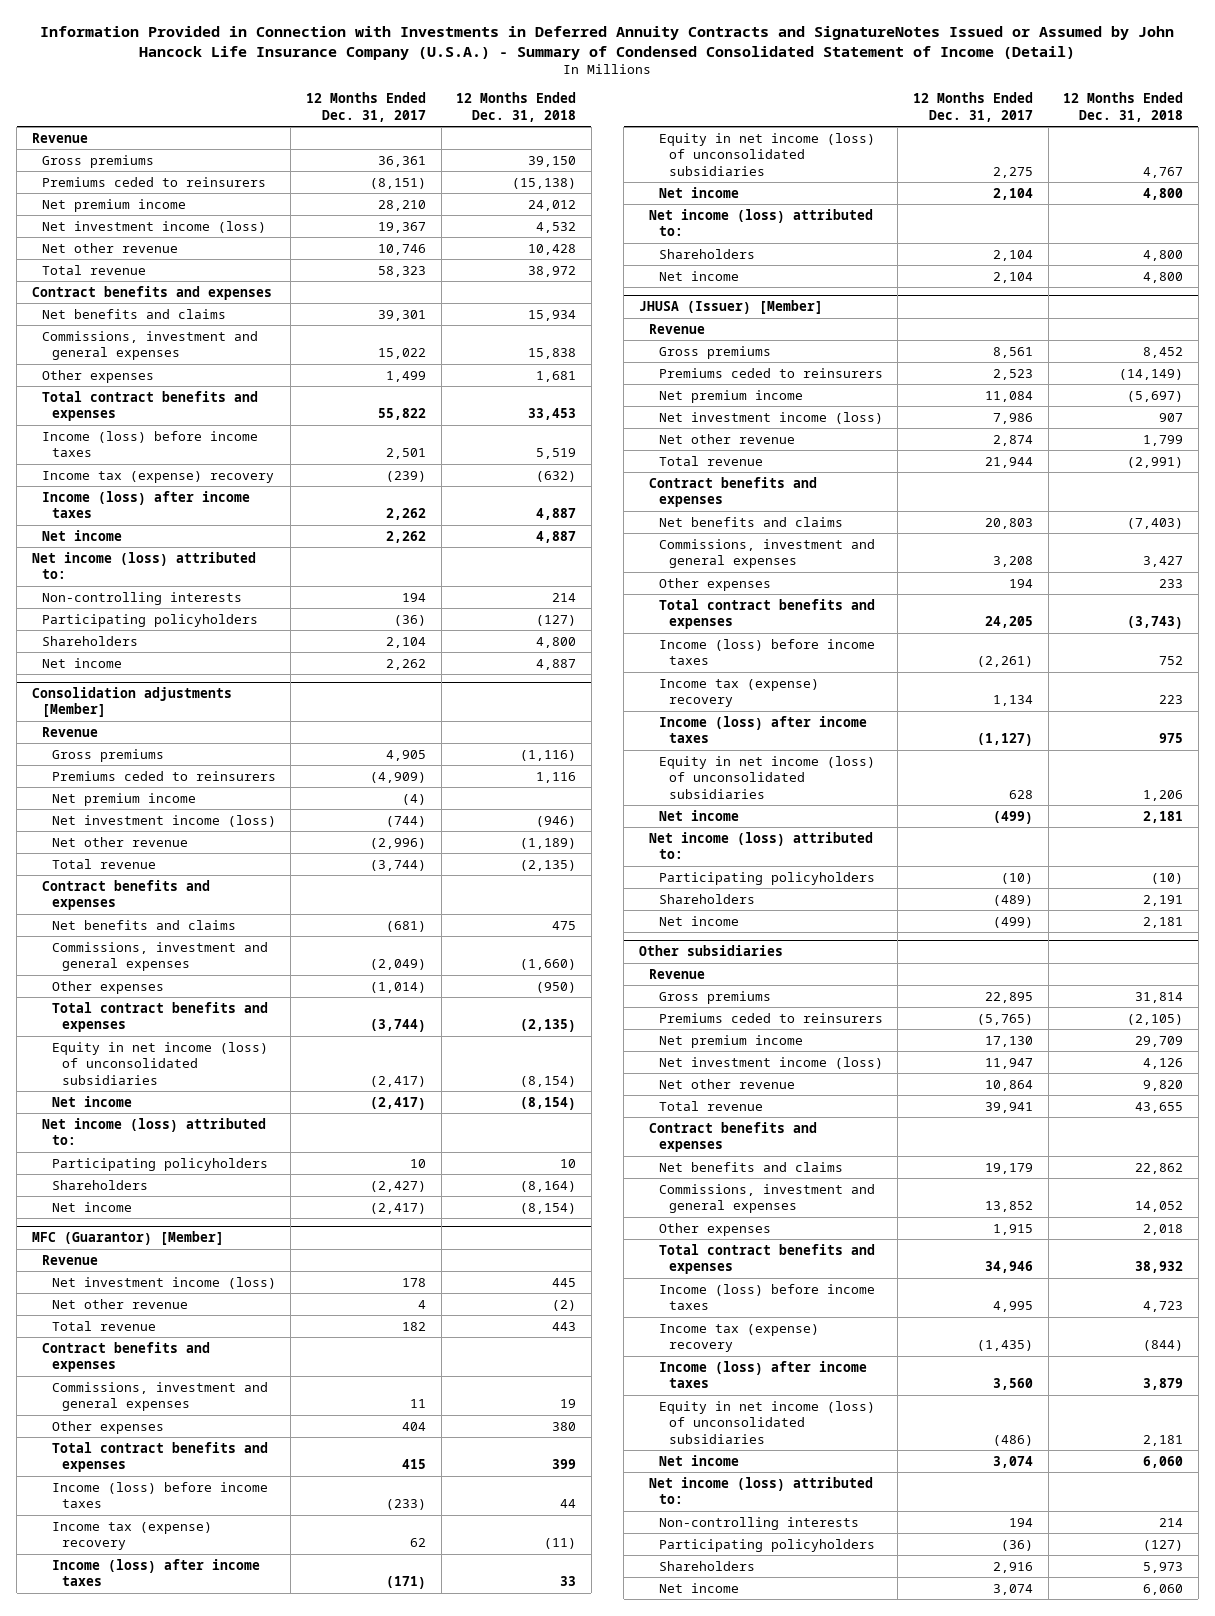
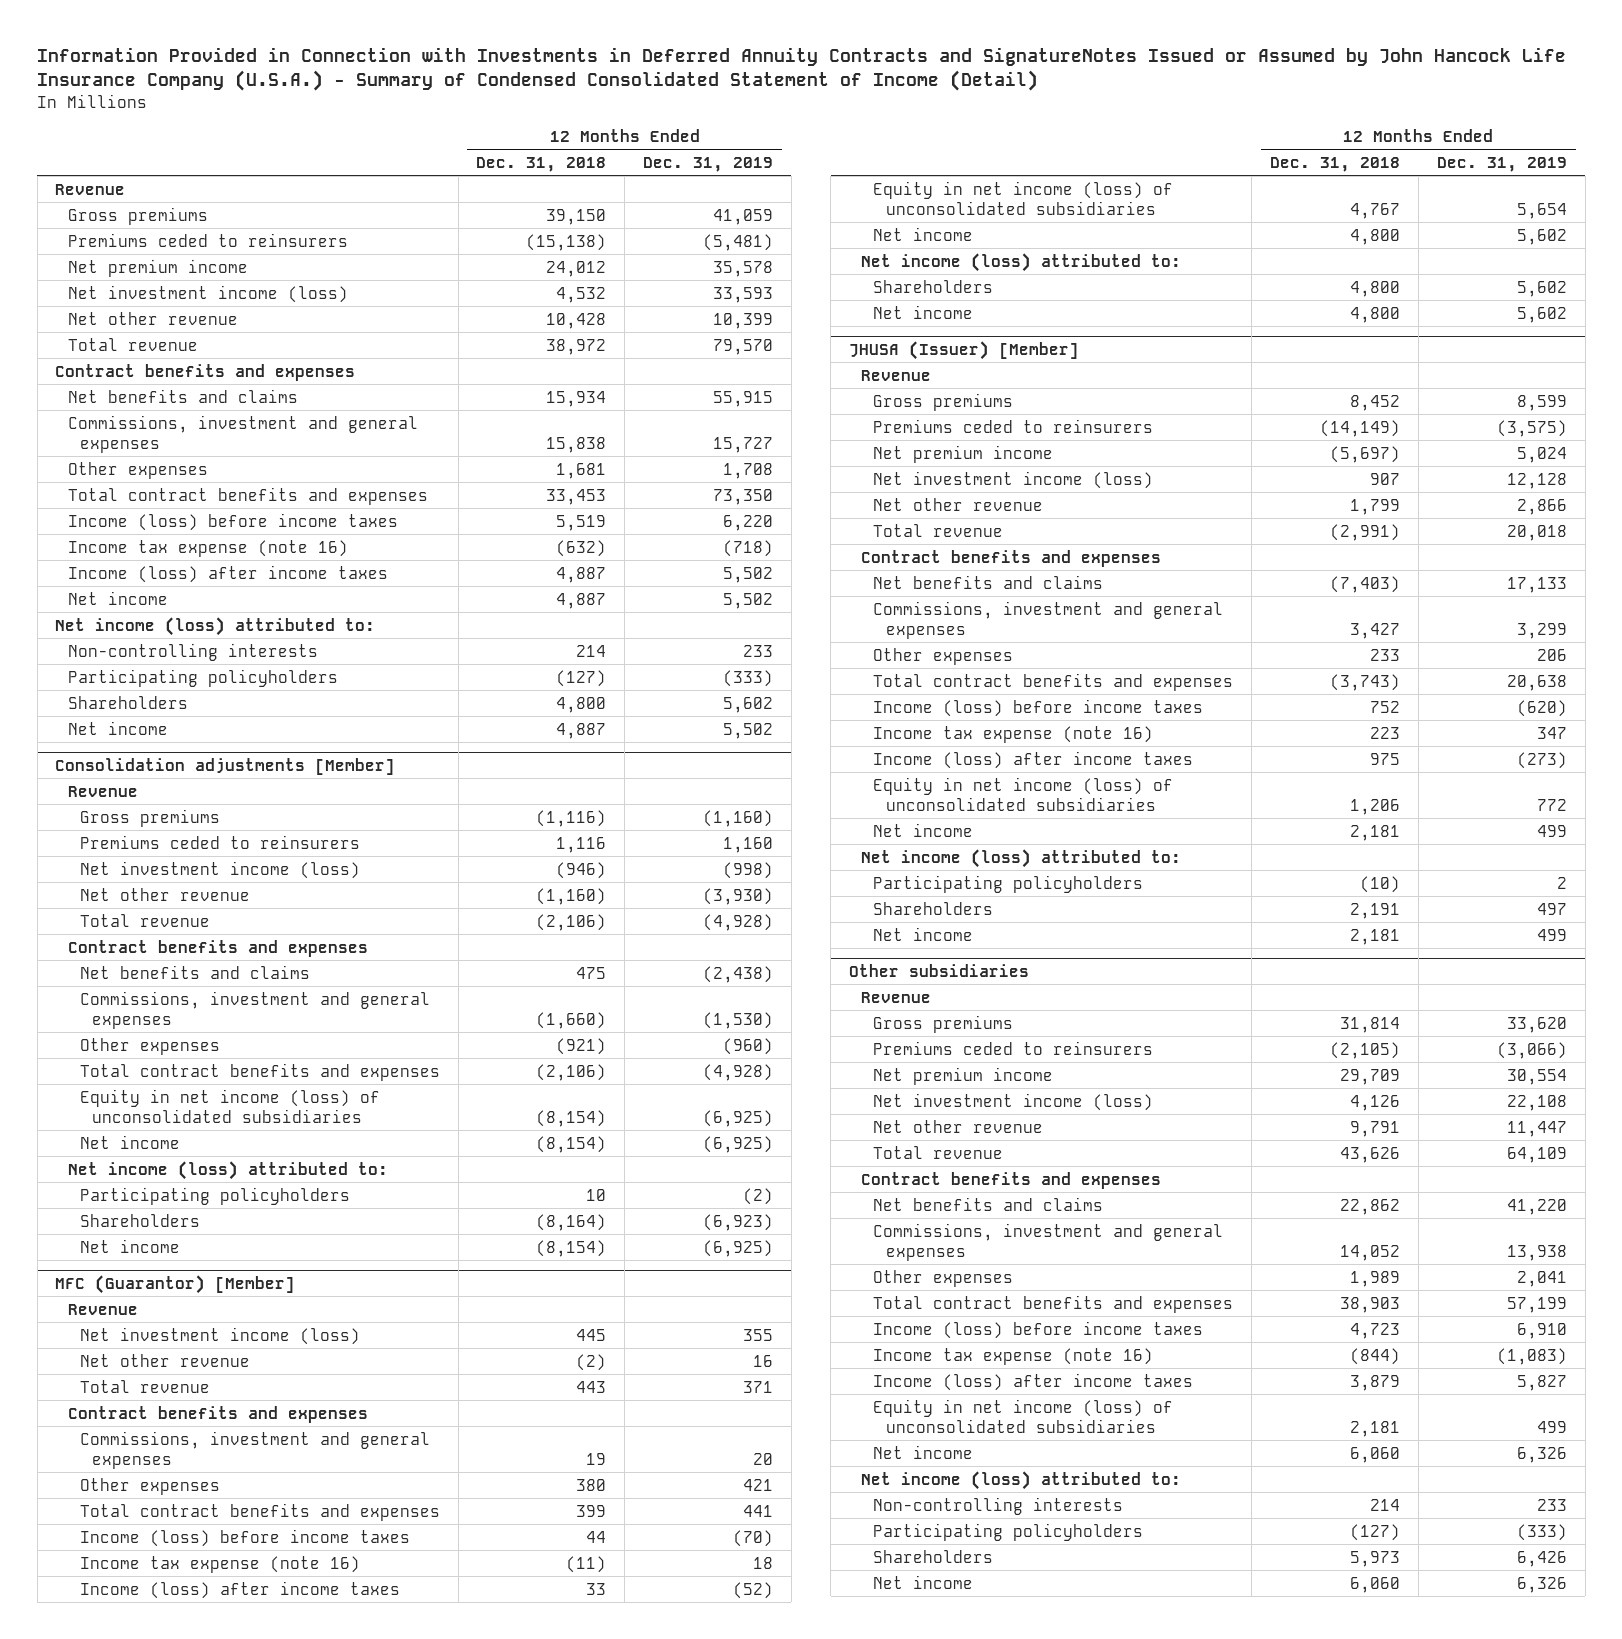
- | 12 Months Ended Dec. 31, 2017 | 12 Months Ended Dec. 31, 2018
+ | 12 Months Ended Dec. 31, 2018 | 12 Months Ended Dec. 31, 2019
- Income tax (expense) recovery | (239) | (632)
+ Income tax expense (note 16) | (632) | (718)
@ Consolidation adjustments [Member]
- Net premium income | (4) |
- Net other revenue | (2,996) | (1,189)
- Total revenue | (3,744) | (2,135)
+ Net other revenue | (1,160) | (3,930)
+ Total revenue | (2,106) | (4,928)
- Other expenses | (1,014) | (950)
- Total contract benefits and expenses | (3,744) | (2,135)
+ Other expenses | (921) | (960)
+ Total contract benefits and expenses | (2,106) | (4,928)
@ MFC (Guarantor) [Member]
- Income tax (expense) recovery | 62 | (11)
+ Income tax expense (note 16) | (11) | 18
@ JHUSA (Issuer) [Member]
- Income tax (expense) recovery | 1,134 | 223
+ Income tax expense (note 16) | 223 | 347
@ Other subsidiaries
- Net other revenue | 10,864 | 9,820
- Total revenue | 39,941 | 43,655
+ Net other revenue | 9,791 | 11,447
+ Total revenue | 43,626 | 64,109
- Other expenses | 1,915 | 2,018
- Total contract benefits and expenses | 34,946 | 38,932
+ Other expenses | 1,989 | 2,041
+ Total contract benefits and expenses | 38,903 | 57,199
- Income tax (expense) recovery | (1,435) | (844)
+ Income tax expense (note 16) | (844) | (1,083)

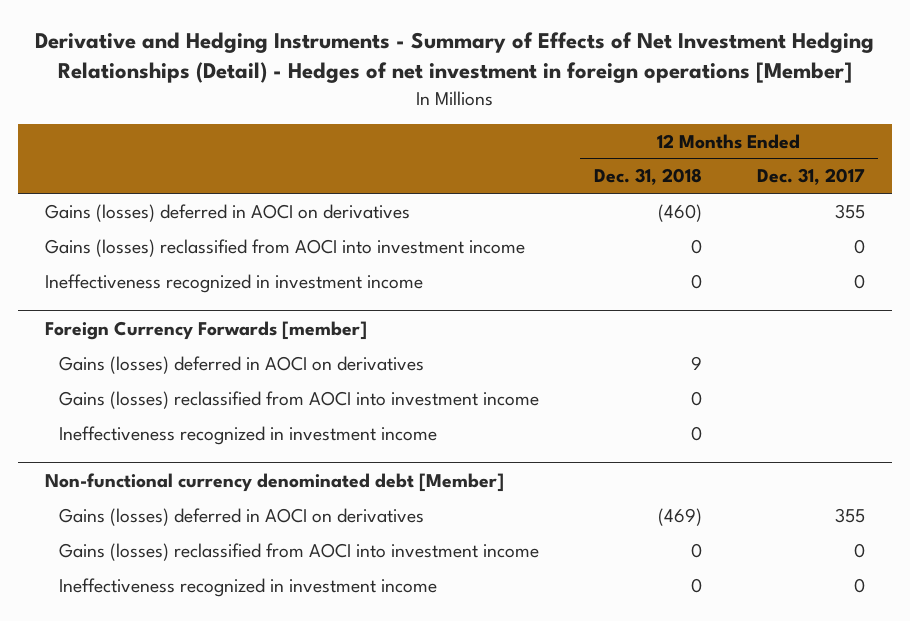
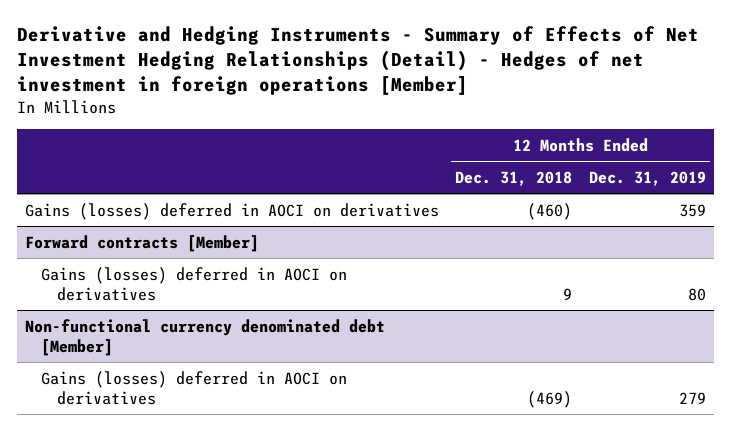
- | 12 Months Ended Dec. 31, 2018 | 12 Months Ended Dec. 31, 2017
+ | 12 Months Ended Dec. 31, 2018 | 12 Months Ended Dec. 31, 2019
- Gains (losses) reclassified from AOCI into investment income | 0 | 0
- Ineffectiveness recognized in investment income | 0 | 0
- Foreign Currency Forwards [member]
+ Forward contracts [Member]
- Gains (losses) reclassified from AOCI into investment income | 0 |
- Ineffectiveness recognized in investment income | 0 |
@ Non-functional currency denominated debt [Member]
- Gains (losses) reclassified from AOCI into investment income | 0 | 0
- Ineffectiveness recognized in investment income | 0 | 0

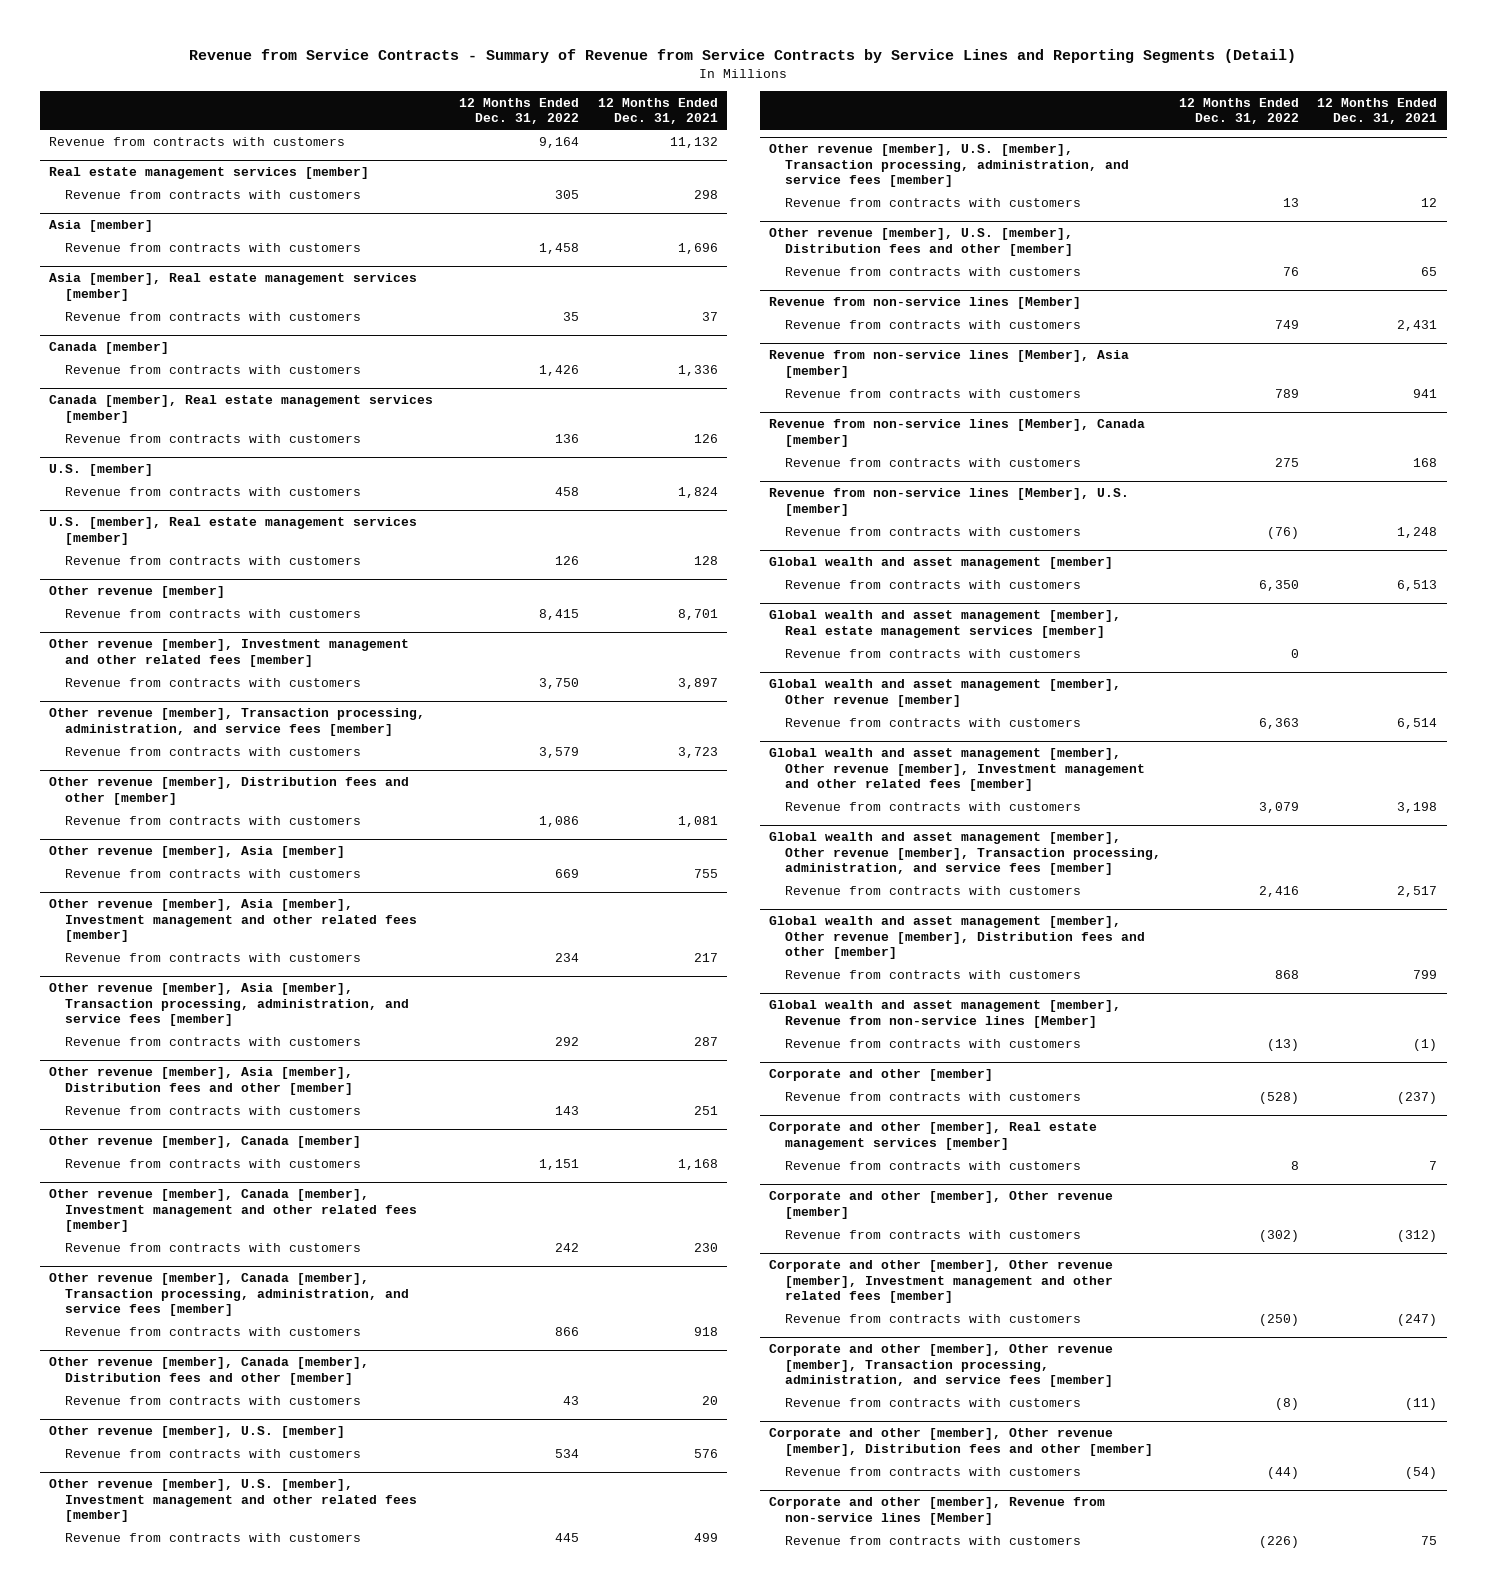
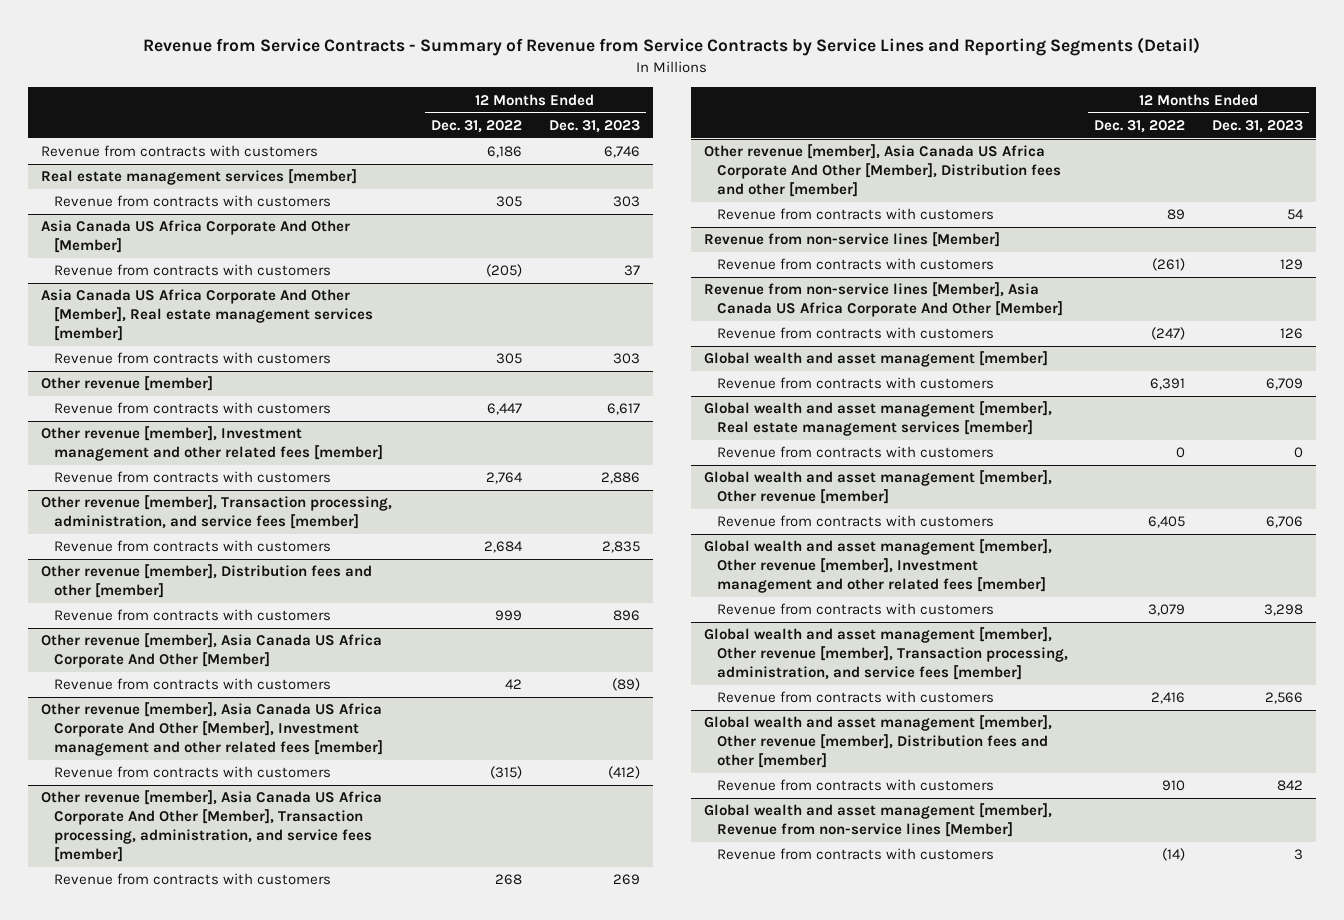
- | 12 Months Ended Dec. 31, 2022 | 12 Months Ended Dec. 31, 2021
+ | 12 Months Ended Dec. 31, 2022 | 12 Months Ended Dec. 31, 2023
- Revenue from contracts with customers | 9,164 | 11,132
+ Revenue from contracts with customers | 6,186 | 6,746
- Asia [member]
- Revenue from contracts with customers | 1,458 | 1,696
- Asia [member], Real estate management services [member]
- Revenue from contracts with customers | 35 | 37
- Canada [member]
- Revenue from contracts with customers | 1,426 | 1,336
- Canada [member], Real estate management services [member]
- Revenue from contracts with customers | 136 | 126
- U.S. [member]
- Revenue from contracts with customers | 458 | 1,824
- U.S. [member], Real estate management services [member]
- Revenue from contracts with customers | 126 | 128
+ Asia Canada US Africa Corporate And Other [Member]
+ Revenue from contracts with customers | (205) | 37
+ Asia Canada US Africa Corporate And Other [Member], Real estate management services [member]
+ Revenue from contracts with customers | 305 | 303
@ Other revenue [member]
- Revenue from contracts with customers | 8,415 | 8,701
+ Revenue from contracts with customers | 6,447 | 6,617
@ Other revenue [member], Investment management and other related fees [member]
- Revenue from contracts with customers | 3,750 | 3,897
+ Revenue from contracts with customers | 2,764 | 2,886
@ Other revenue [member], Transaction processing, administration, and service fees [member]
- Revenue from contracts with customers | 3,579 | 3,723
+ Revenue from contracts with customers | 2,684 | 2,835
@ Other revenue [member], Distribution fees and other [member]
- Revenue from contracts with customers | 1,086 | 1,081
- Other revenue [member], Asia [member]
- Revenue from contracts with customers | 669 | 755
- Other revenue [member], Asia [member], Investment management and other related fees [member]
- Revenue from contracts with customers | 234 | 217
- Other revenue [member], Asia [member], Transaction processing, administration, and service fees [member]
- Revenue from contracts with customers | 292 | 287
- Other revenue [member], Asia [member], Distribution fees and other [member]
- Revenue from contracts with customers | 143 | 251
- Other revenue [member], Canada [member]
- Revenue from contracts with customers | 1,151 | 1,168
- Other revenue [member], Canada [member], Investment management and other related fees [member]
- Revenue from contracts with customers | 242 | 230
- Other revenue [member], Canada [member], Transaction processing, administration, and service fees [member]
- Revenue from contracts with customers | 866 | 918
- Other revenue [member], Canada [member], Distribution fees and other [member]
- Revenue from contracts with customers | 43 | 20
- Other revenue [member], U.S. [member]
- Revenue from contracts with customers | 534 | 576
- Other revenue [member], U.S. [member], Investment management and other related fees [member]
- Revenue from contracts with customers | 445 | 499
- Other revenue [member], U.S. [member], Transaction processing, administration, and service fees [member]
- Revenue from contracts with customers | 13 | 12
- Other revenue [member], U.S. [member], Distribution fees and other [member]
- Revenue from contracts with customers | 76 | 65
@ Other revenue [member], Distribution fees and other [member]
+ Revenue from contracts with customers | 999 | 896
+ Other revenue [member], Asia Canada US Africa Corporate And Other [Member]
+ Revenue from contracts with customers | 42 | (89)
+ Other revenue [member], Asia Canada US Africa Corporate And Other [Member], Investment management and other related fees [member]
+ Revenue from contracts with customers | (315) | (412)
+ Other revenue [member], Asia Canada US Africa Corporate And Other [Member], Transaction processing, administration, and service fees [member]
+ Revenue from contracts with customers | 268 | 269
+ Other revenue [member], Asia Canada US Africa Corporate And Other [Member], Distribution fees and other [member]
+ Revenue from contracts with customers | 89 | 54
@ Revenue from non-service lines [Member]
- Revenue from contracts with customers | 749 | 2,431
- Revenue from non-service lines [Member], Asia [member]
- Revenue from contracts with customers | 789 | 941
- Revenue from non-service lines [Member], Canada [member]
- Revenue from contracts with customers | 275 | 168
- Revenue from non-service lines [Member], U.S. [member]
- Revenue from contracts with customers | (76) | 1,248
@ Revenue from non-service lines [Member]
+ Revenue from contracts with customers | (261) | 129
+ Revenue from non-service lines [Member], Asia Canada US Africa Corporate And Other [Member]
+ Revenue from contracts with customers | (247) | 126
@ Global wealth and asset management [member]
- Revenue from contracts with customers | 6,350 | 6,513
+ Revenue from contracts with customers | 6,391 | 6,709
@ Global wealth and asset management [member], Other revenue [member]
- Revenue from contracts with customers | 6,363 | 6,514
+ Revenue from contracts with customers | 6,405 | 6,706
@ Global wealth and asset management [member], Other revenue [member], Distribution fees and other [member]
- Revenue from contracts with customers | 868 | 799
+ Revenue from contracts with customers | 910 | 842
@ Global wealth and asset management [member], Revenue from non-service lines [Member]
- Revenue from contracts with customers | (13) | (1)
- Corporate and other [member]
- Revenue from contracts with customers | (528) | (237)
- Corporate and other [member], Real estate management services [member]
- Revenue from contracts with customers | 8 | 7
- Corporate and other [member], Other revenue [member]
- Revenue from contracts with customers | (302) | (312)
- Corporate and other [member], Other revenue [member], Investment management and other related fees [member]
- Revenue from contracts with customers | (250) | (247)
- Corporate and other [member], Other revenue [member], Transaction processing, administration, and service fees [member]
- Revenue from contracts with customers | (8) | (11)
- Corporate and other [member], Other revenue [member], Distribution fees and other [member]
- Revenue from contracts with customers | (44) | (54)
- Corporate and other [member], Revenue from non-service lines [Member]
- Revenue from contracts with customers | (226) | 75
@ Global wealth and asset management [member], Revenue from non-service lines [Member]
+ Revenue from contracts with customers | (14) | 3

